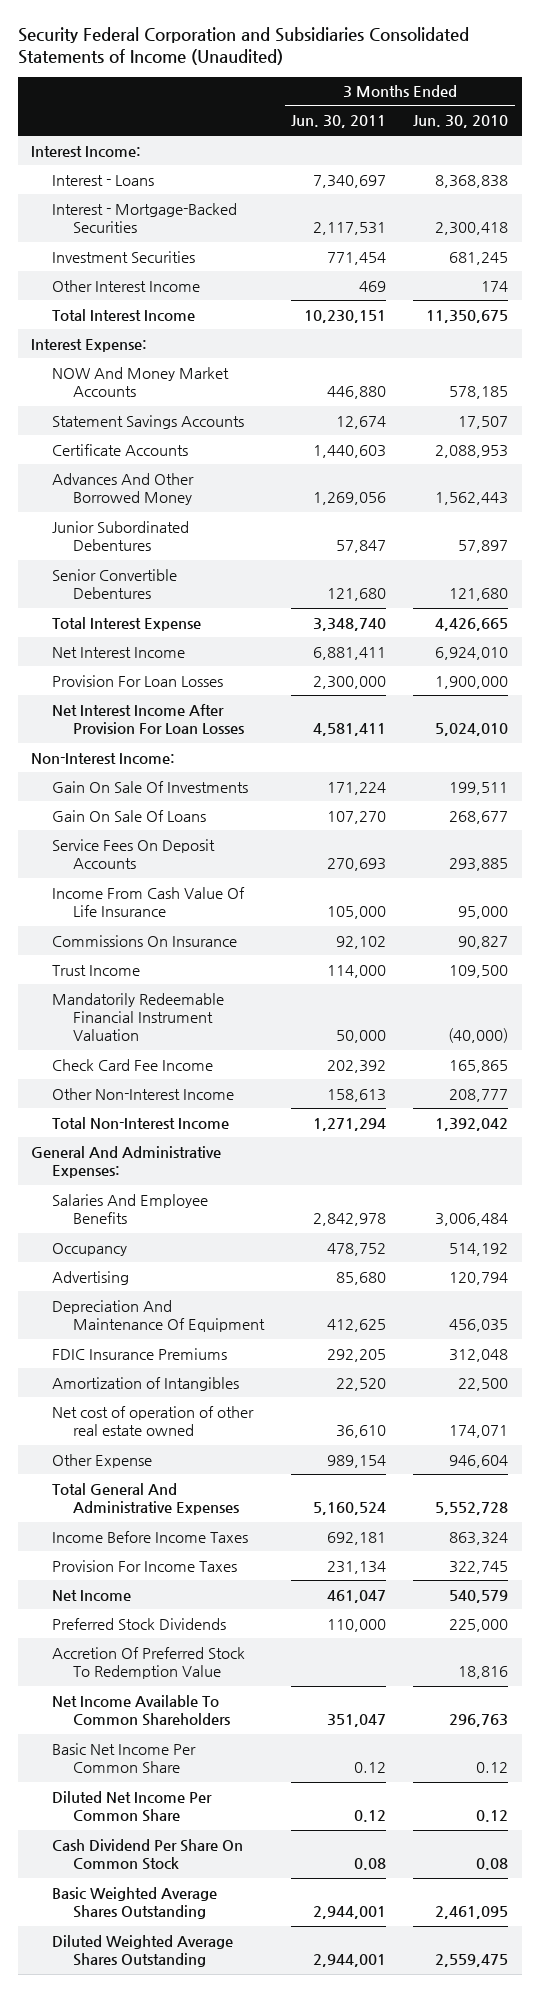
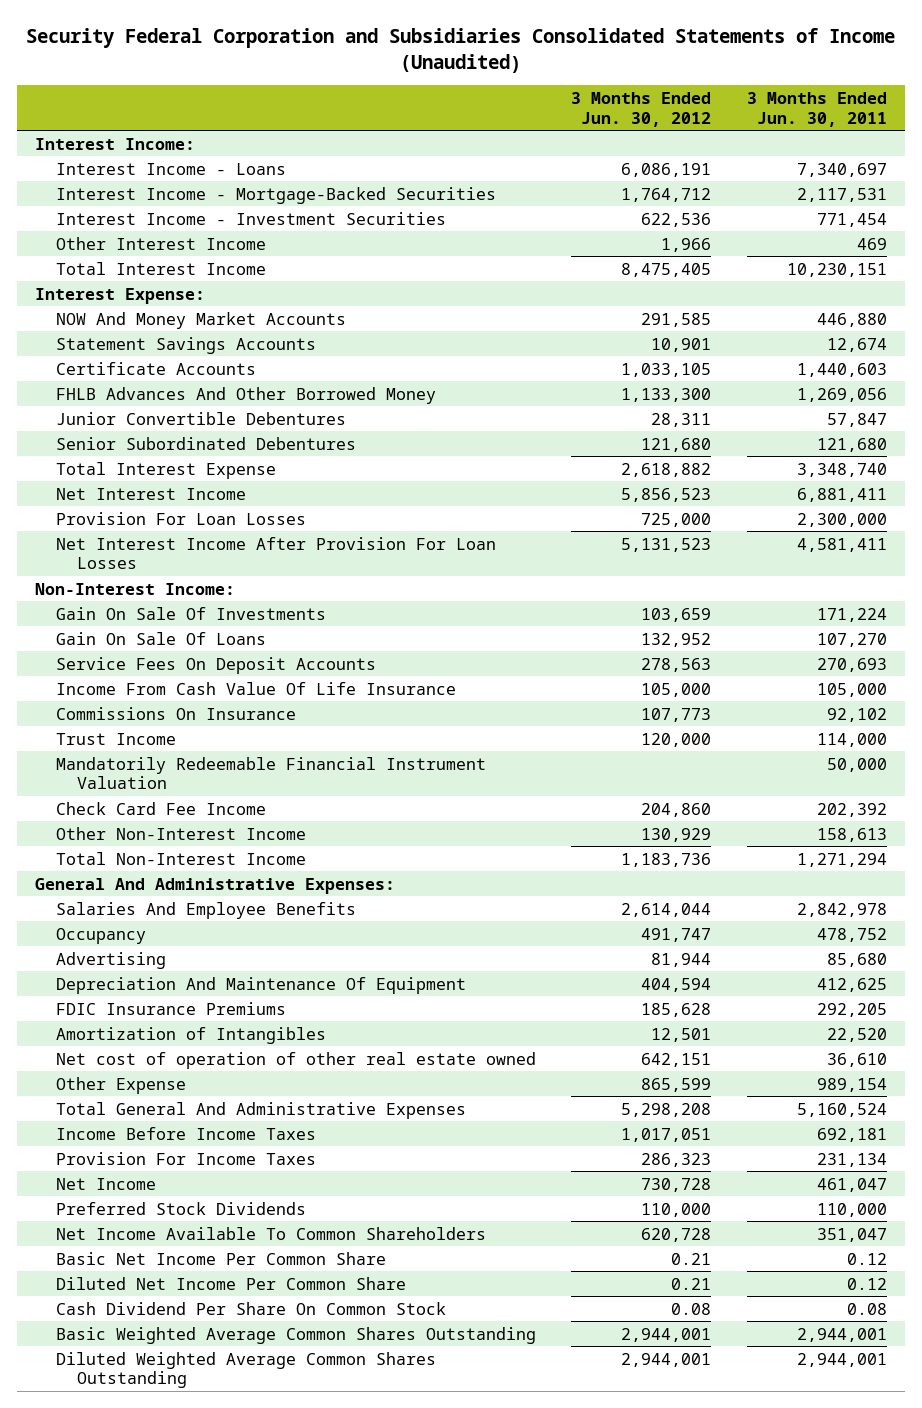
- | 3 Months Ended Jun. 30, 2011 | 3 Months Ended Jun. 30, 2010
+ | 3 Months Ended Jun. 30, 2012 | 3 Months Ended Jun. 30, 2011
- Interest - Loans | 7,340,697 | 8,368,838
- Interest - Mortgage-Backed Securities | 2,117,531 | 2,300,418
- Investment Securities | 771,454 | 681,245
+ Interest Income - Loans | 6,086,191 | 7,340,697
+ Interest Income - Mortgage-Backed Securities | 1,764,712 | 2,117,531
+ Interest Income - Investment Securities | 622,536 | 771,454
- Advances And Other Borrowed Money | 1,269,056 | 1,562,443
- Junior Subordinated Debentures | 57,847 | 57,897
- Senior Convertible Debentures | 121,680 | 121,680
+ FHLB Advances And Other Borrowed Money | 1,133,300 | 1,269,056
+ Junior Convertible Debentures | 28,311 | 57,847
+ Senior Subordinated Debentures | 121,680 | 121,680
- Accretion Of Preferred Stock To Redemption Value | | 18,816
- Basic Weighted Average Shares Outstanding | 2,944,001 | 2,461,095
- Diluted Weighted Average Shares Outstanding | 2,944,001 | 2,559,475
+ Basic Weighted Average Common Shares Outstanding | 2,944,001 | 2,944,001
+ Diluted Weighted Average Common Shares Outstanding | 2,944,001 | 2,944,001

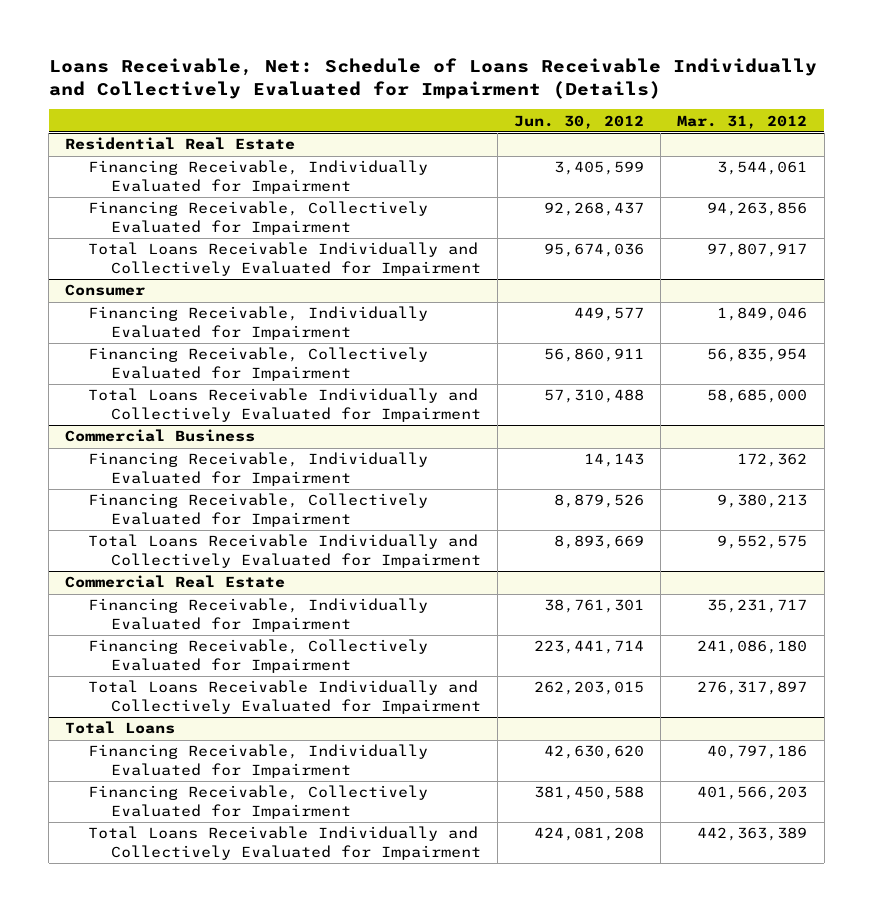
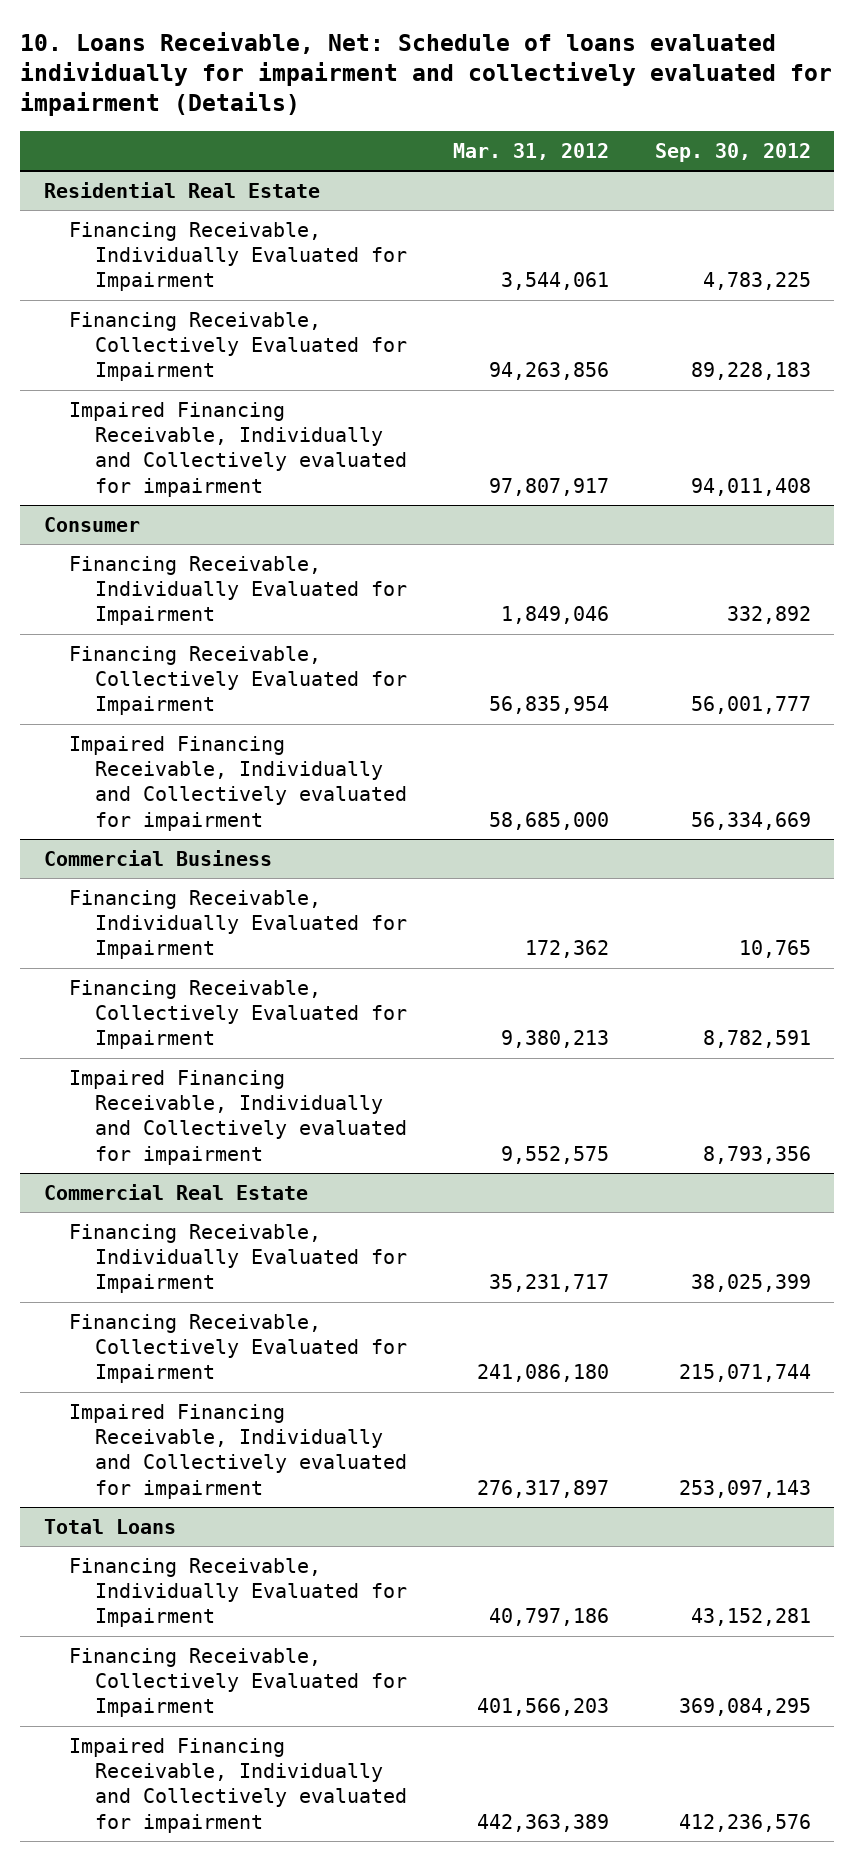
- Loans Receivable, Net: Schedule of Loans Receivable Individually and Collectively Evaluated for Impairment (Details)
+ 10. Loans Receivable, Net: Schedule of loans evaluated individually for impairment and collectively evaluated for impairment (Details)
- | Jun. 30, 2012 | Mar. 31, 2012
+ | Mar. 31, 2012 | Sep. 30, 2012
@ Residential Real Estate
- Total Loans Receivable Individually and Collectively Evaluated for Impairment | 95,674,036 | 97,807,917
+ Impaired Financing Receivable, Individually and Collectively evaluated for impairment | 97,807,917 | 94,011,408
@ Consumer
- Total Loans Receivable Individually and Collectively Evaluated for Impairment | 57,310,488 | 58,685,000
+ Impaired Financing Receivable, Individually and Collectively evaluated for impairment | 58,685,000 | 56,334,669
@ Commercial Business
- Total Loans Receivable Individually and Collectively Evaluated for Impairment | 8,893,669 | 9,552,575
+ Impaired Financing Receivable, Individually and Collectively evaluated for impairment | 9,552,575 | 8,793,356
@ Commercial Real Estate
- Total Loans Receivable Individually and Collectively Evaluated for Impairment | 262,203,015 | 276,317,897
+ Impaired Financing Receivable, Individually and Collectively evaluated for impairment | 276,317,897 | 253,097,143
@ Total Loans
- Total Loans Receivable Individually and Collectively Evaluated for Impairment | 424,081,208 | 442,363,389
+ Impaired Financing Receivable, Individually and Collectively evaluated for impairment | 442,363,389 | 412,236,576

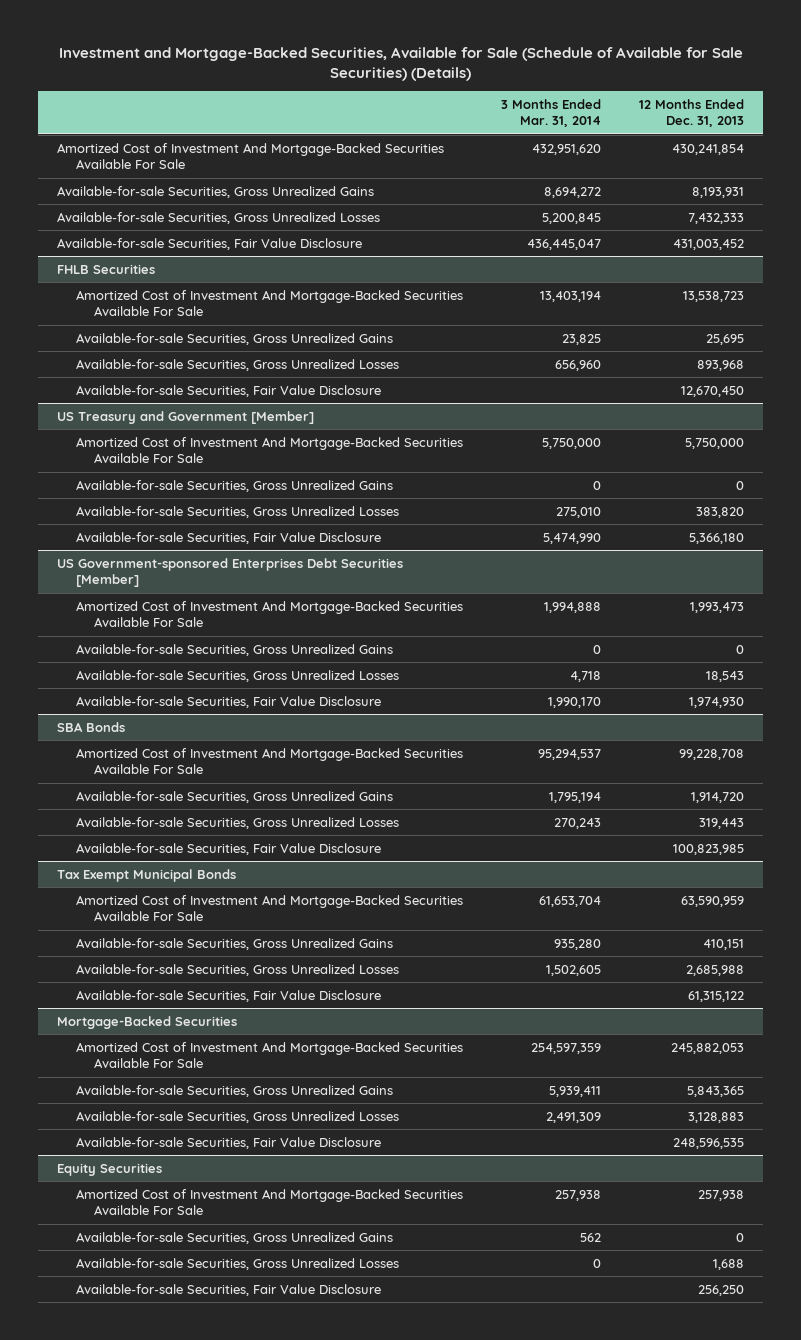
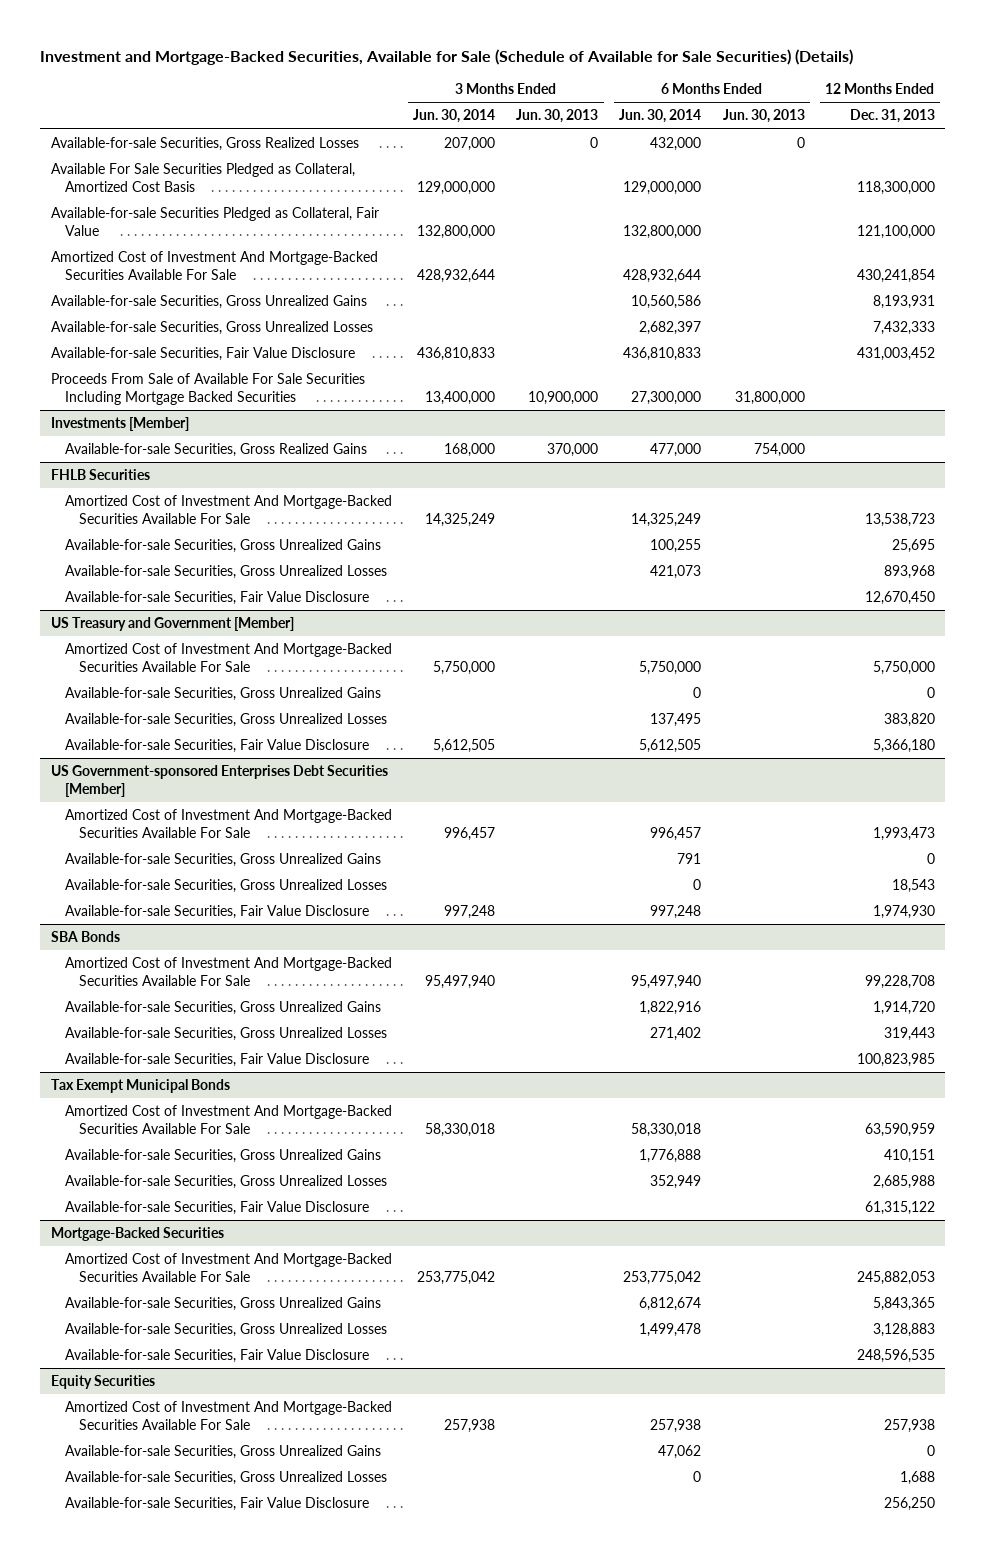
- | 3 Months Ended Mar. 31, 2014 | 12 Months Ended Dec. 31, 2013
+ | 3 Months Ended Jun. 30, 2014 | 3 Months Ended Jun. 30, 2013 | 6 Months Ended Jun. 30, 2014 | 6 Months Ended Jun. 30, 2013 | 12 Months Ended Dec. 31, 2013
+ Available-for-sale Securities, Gross Realized Losses | 207,000 | 0 | 432,000 | 0 |
+ Available For Sale Securities Pledged as Collateral, Amortized Cost Basis | 129,000,000 | | 129,000,000 | | 118,300,000
+ Available-for-sale Securities Pledged as Collateral, Fair Value | 132,800,000 | | 132,800,000 | | 121,100,000
+ Proceeds From Sale of Available For Sale Securities Including Mortgage Backed Securities | 13,400,000 | 10,900,000 | 27,300,000 | 31,800,000 |
+ Investments [Member]
+ Available-for-sale Securities, Gross Realized Gains | 168,000 | 370,000 | 477,000 | 754,000 |

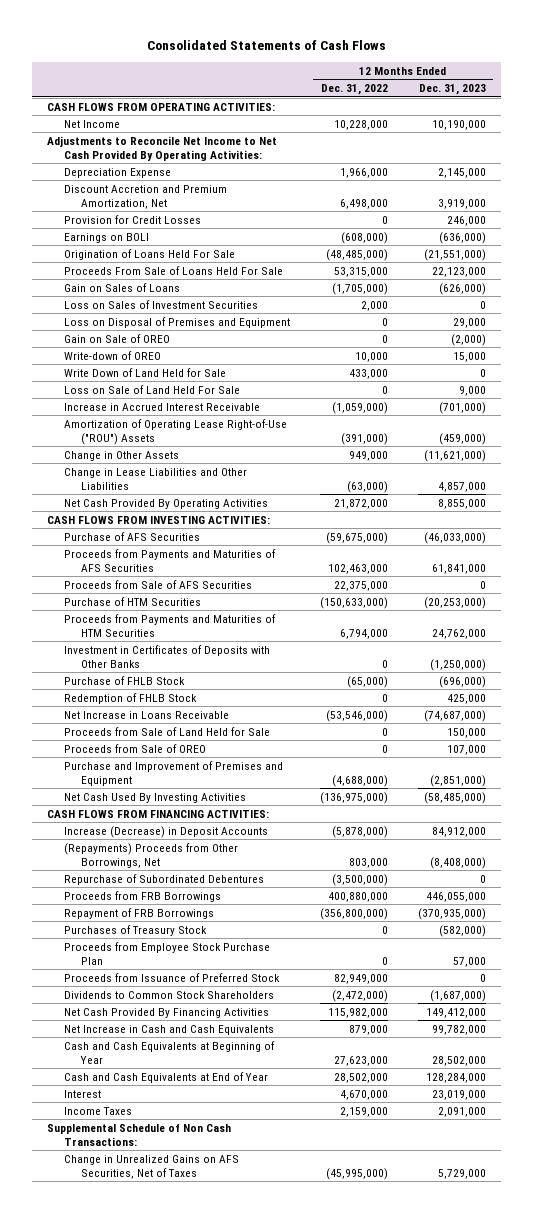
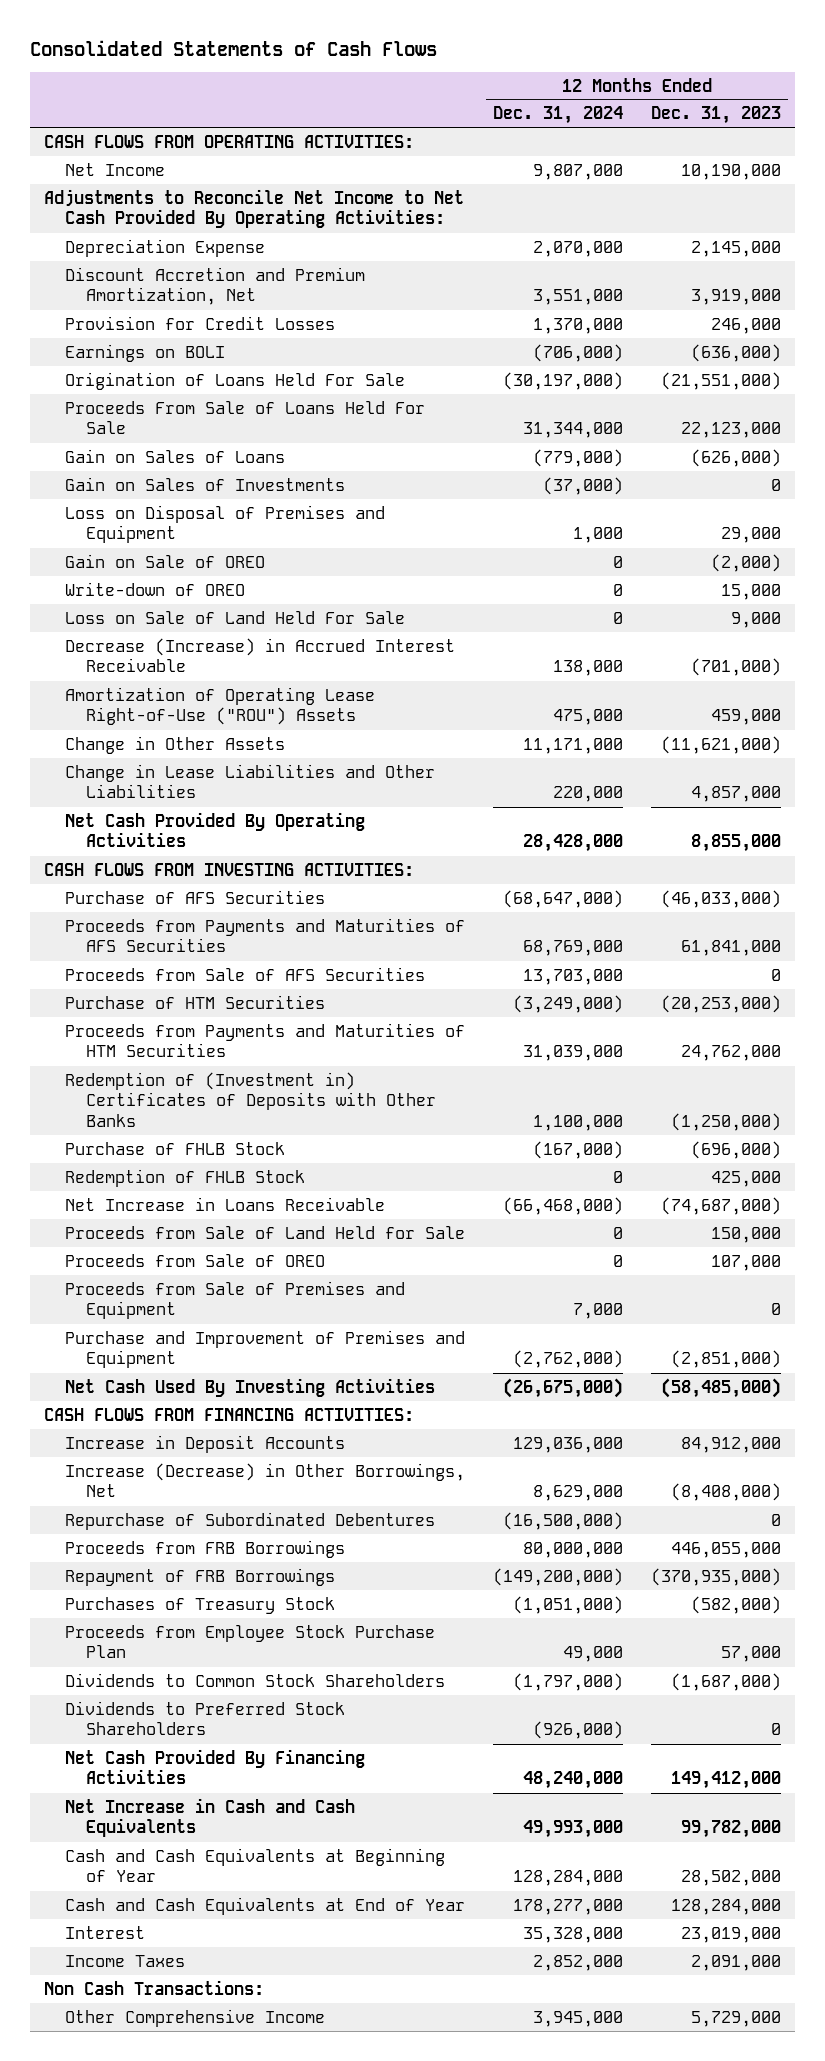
- | 12 Months Ended Dec. 31, 2022 | 12 Months Ended Dec. 31, 2023
+ | 12 Months Ended Dec. 31, 2024 | 12 Months Ended Dec. 31, 2023
- Loss on Sales of Investment Securities | 2,000 | 0
+ Gain on Sales of Investments | (37,000) | 0
- Write Down of Land Held for Sale | 433,000 | 0
- Increase in Accrued Interest Receivable | (1,059,000) | (701,000)
- Amortization of Operating Lease Right-of-Use ("ROU") Assets | (391,000) | (459,000)
+ Decrease (Increase) in Accrued Interest Receivable | 138,000 | (701,000)
+ Amortization of Operating Lease Right-of-Use ("ROU") Assets | 475,000 | 459,000
- Investment in Certificates of Deposits with Other Banks | 0 | (1,250,000)
+ Redemption of (Investment in) Certificates of Deposits with Other Banks | 1,100,000 | (1,250,000)
+ Proceeds from Sale of Premises and Equipment | 7,000 | 0
- Increase (Decrease) in Deposit Accounts | (5,878,000) | 84,912,000
- (Repayments) Proceeds from Other Borrowings, Net | 803,000 | (8,408,000)
+ Increase in Deposit Accounts | 129,036,000 | 84,912,000
+ Increase (Decrease) in Other Borrowings, Net | 8,629,000 | (8,408,000)
- Proceeds from Issuance of Preferred Stock | 82,949,000 | 0
+ Dividends to Preferred Stock Shareholders | (926,000) | 0
- Supplemental Schedule of Non Cash Transactions:
- Change in Unrealized Gains on AFS Securities, Net of Taxes | (45,995,000) | 5,729,000
+ Non Cash Transactions:
+ Other Comprehensive Income | 3,945,000 | 5,729,000

